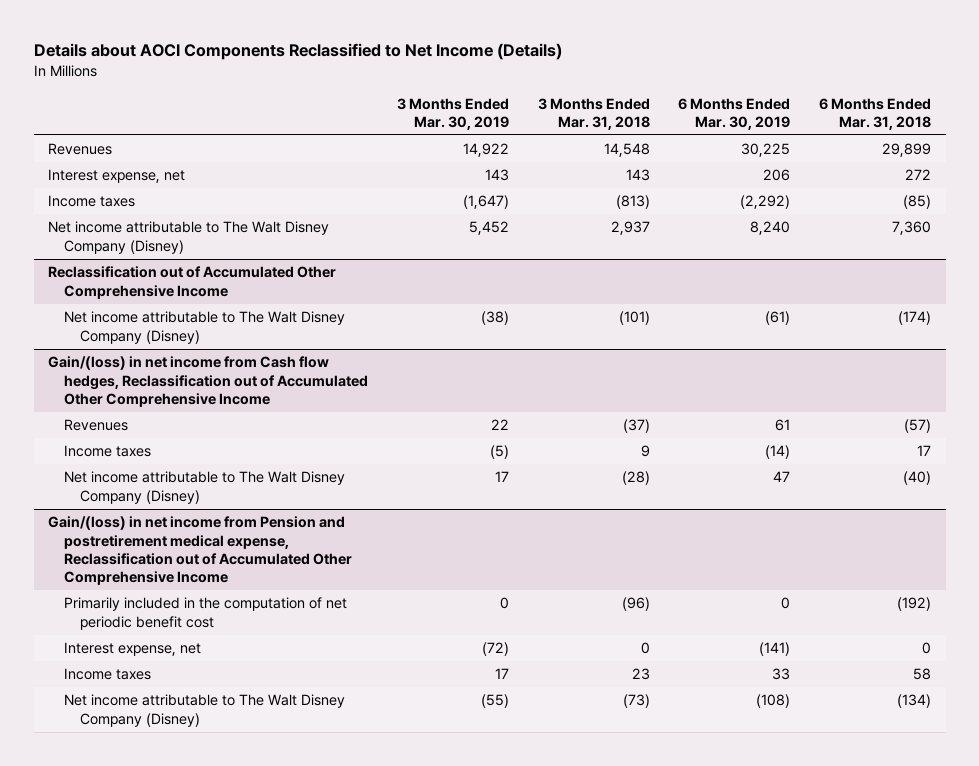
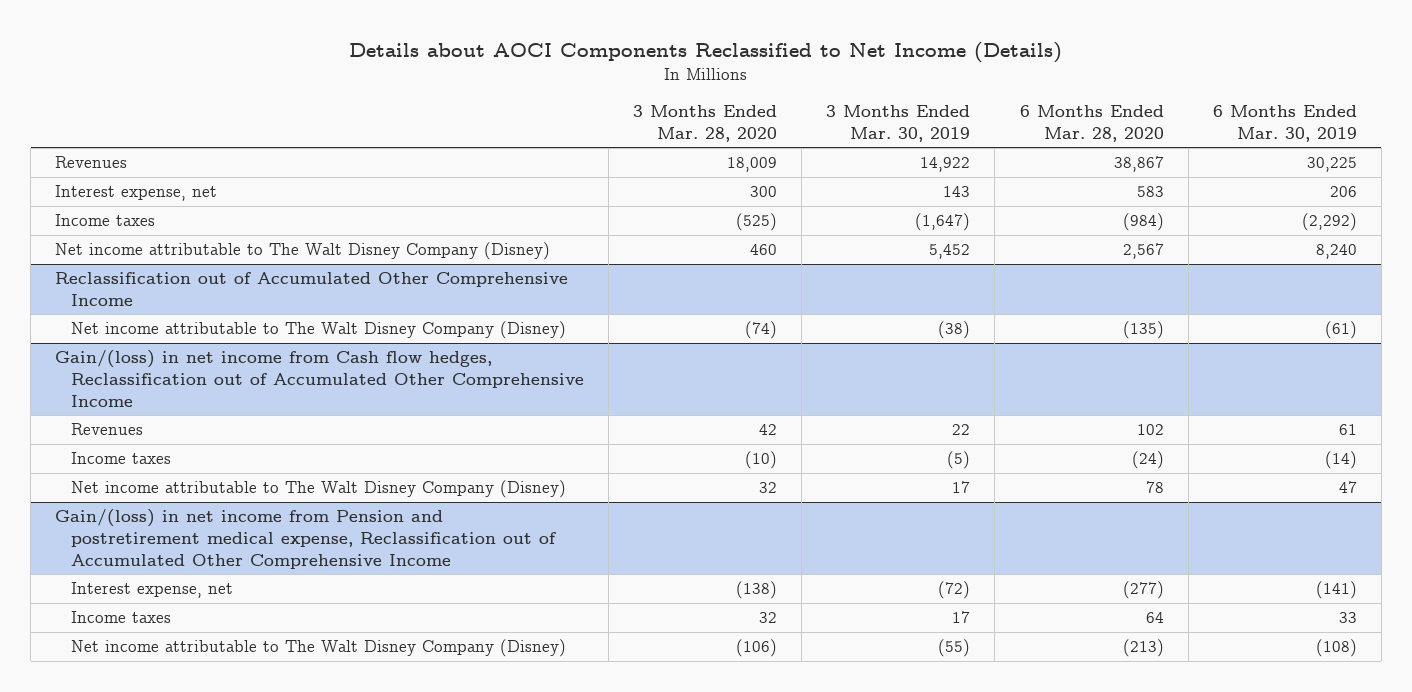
- | 3 Months Ended Mar. 30, 2019 | 3 Months Ended Mar. 31, 2018 | 6 Months Ended Mar. 30, 2019 | 6 Months Ended Mar. 31, 2018
+ | 3 Months Ended Mar. 28, 2020 | 3 Months Ended Mar. 30, 2019 | 6 Months Ended Mar. 28, 2020 | 6 Months Ended Mar. 30, 2019
@ Gain/(loss) in net income from Pension and postretirement medical expense, Reclassification out of Accumulated Other Comprehensive Income
- Primarily included in the computation of net periodic benefit cost | 0 | (96) | 0 | (192)

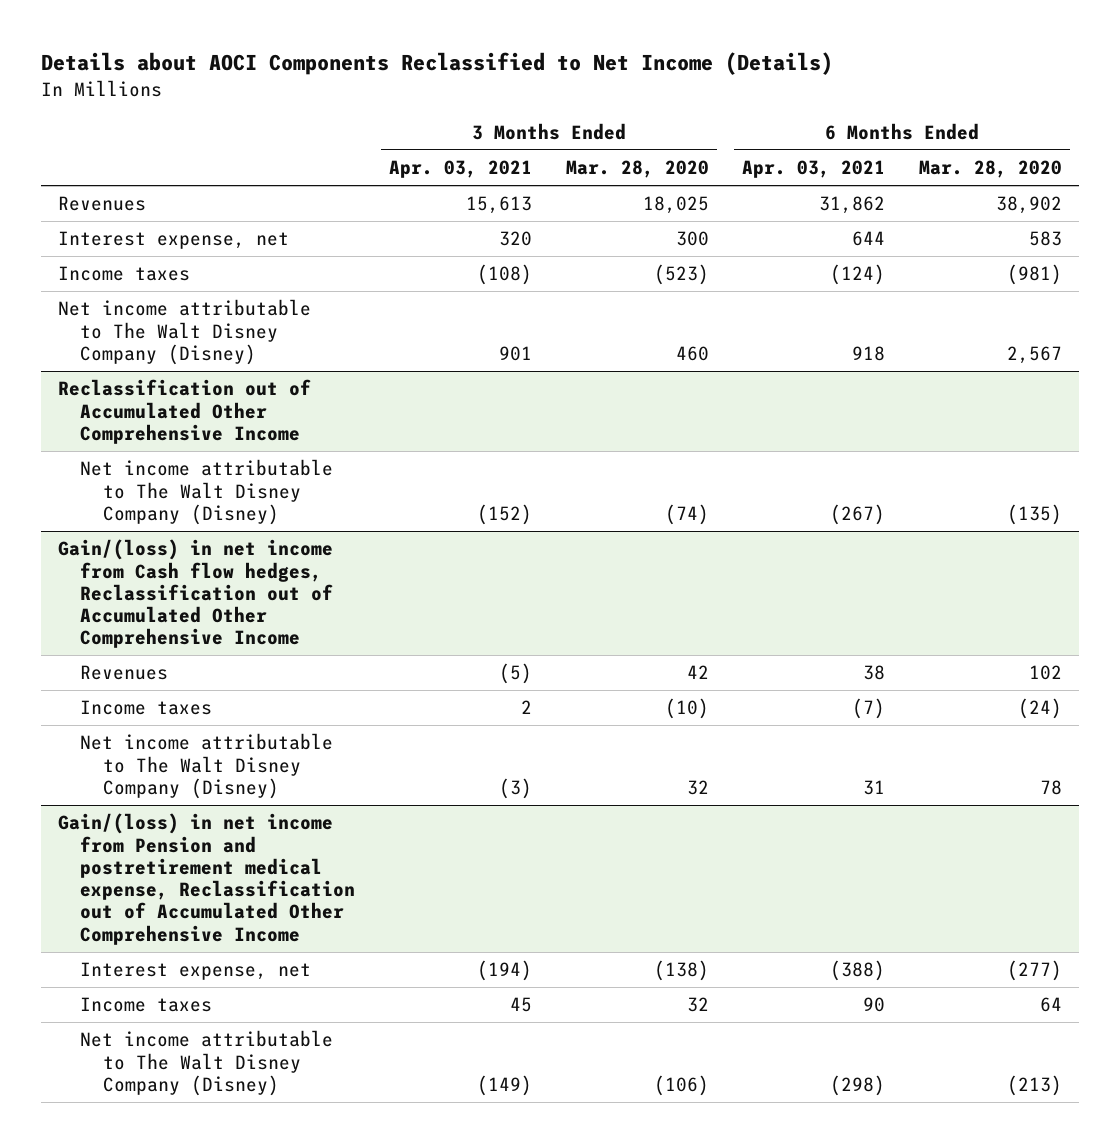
- | 3 Months Ended Mar. 28, 2020 | 3 Months Ended Mar. 30, 2019 | 6 Months Ended Mar. 28, 2020 | 6 Months Ended Mar. 30, 2019
+ | 3 Months Ended Apr. 03, 2021 | 3 Months Ended Mar. 28, 2020 | 6 Months Ended Apr. 03, 2021 | 6 Months Ended Mar. 28, 2020
- Revenues | 18,009 | 14,922 | 38,867 | 30,225
+ Revenues | 15,613 | 18,025 | 31,862 | 38,902
- Income taxes | (525) | (1,647) | (984) | (2,292)
+ Income taxes | (108) | (523) | (124) | (981)

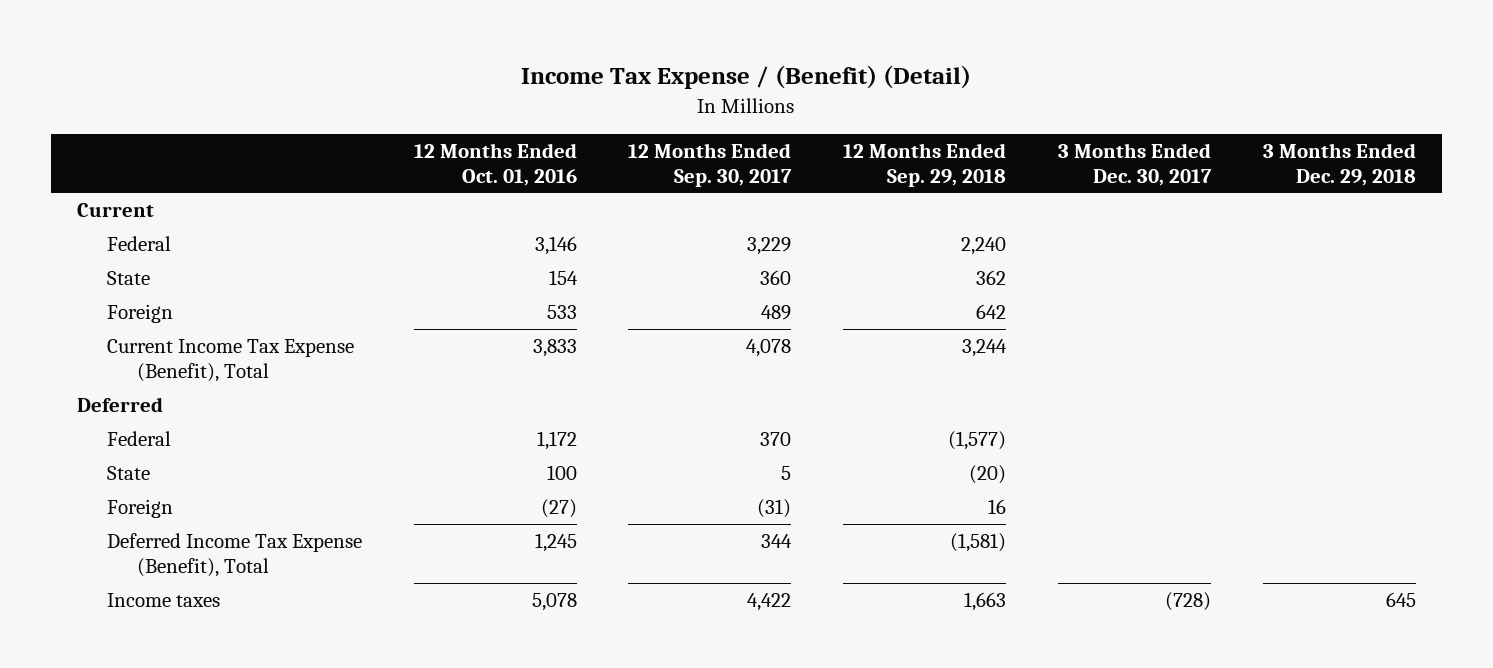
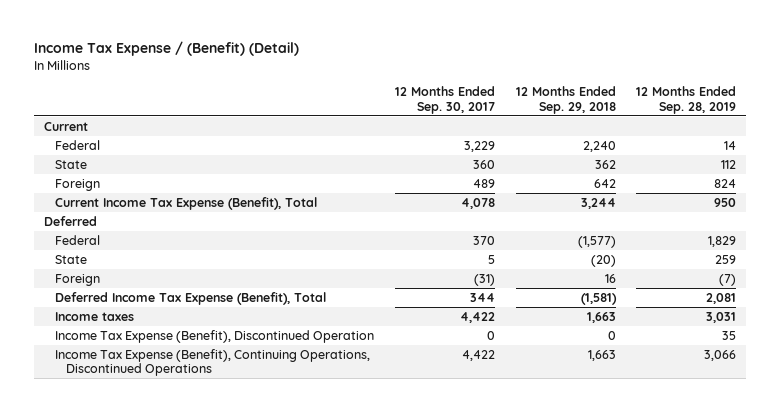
- | 12 Months Ended Oct. 01, 2016 | 12 Months Ended Sep. 30, 2017 | 12 Months Ended Sep. 29, 2018 | 3 Months Ended Dec. 30, 2017 | 3 Months Ended Dec. 29, 2018
+ | 12 Months Ended Sep. 30, 2017 | 12 Months Ended Sep. 29, 2018 | 12 Months Ended Sep. 28, 2019
+ Income Tax Expense (Benefit), Discontinued Operation | 0 | 0 | 35
+ Income Tax Expense (Benefit), Continuing Operations, Discontinued Operations | 4,422 | 1,663 | 3,066

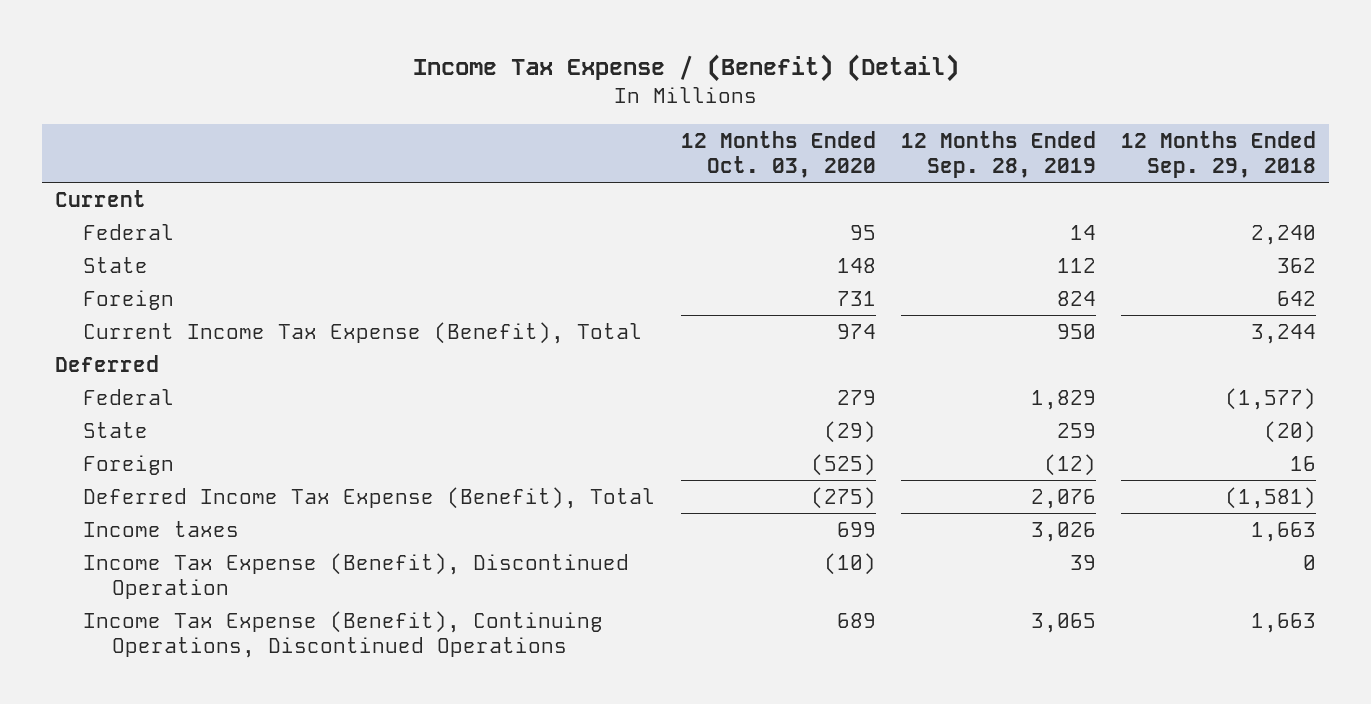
- | 12 Months Ended Sep. 30, 2017 | 12 Months Ended Sep. 29, 2018 | 12 Months Ended Sep. 28, 2019
+ | 12 Months Ended Oct. 03, 2020 | 12 Months Ended Sep. 28, 2019 | 12 Months Ended Sep. 29, 2018
- Foreign | (31) | 16 | (7)
- Deferred Income Tax Expense (Benefit), Total | 344 | (1,581) | 2,081
- Income taxes | 4,422 | 1,663 | 3,031
- Income Tax Expense (Benefit), Discontinued Operation | 0 | 0 | 35
- Income Tax Expense (Benefit), Continuing Operations, Discontinued Operations | 4,422 | 1,663 | 3,066
+ Foreign | (525) | (12) | 16
+ Deferred Income Tax Expense (Benefit), Total | (275) | 2,076 | (1,581)
+ Income taxes | 699 | 3,026 | 1,663
+ Income Tax Expense (Benefit), Discontinued Operation | (10) | 39 | 0
+ Income Tax Expense (Benefit), Continuing Operations, Discontinued Operations | 689 | 3,065 | 1,663

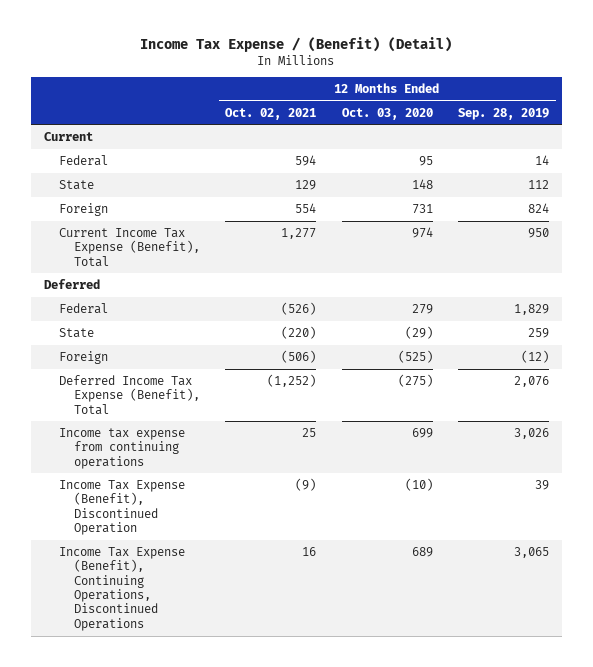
- | 12 Months Ended Oct. 03, 2020 | 12 Months Ended Sep. 28, 2019 | 12 Months Ended Sep. 29, 2018
+ | 12 Months Ended Oct. 02, 2021 | 12 Months Ended Oct. 03, 2020 | 12 Months Ended Sep. 28, 2019
- Income taxes | 699 | 3,026 | 1,663
+ Income tax expense from continuing operations | 25 | 699 | 3,026

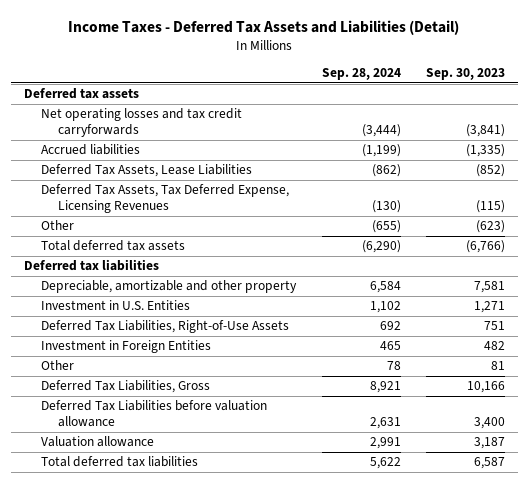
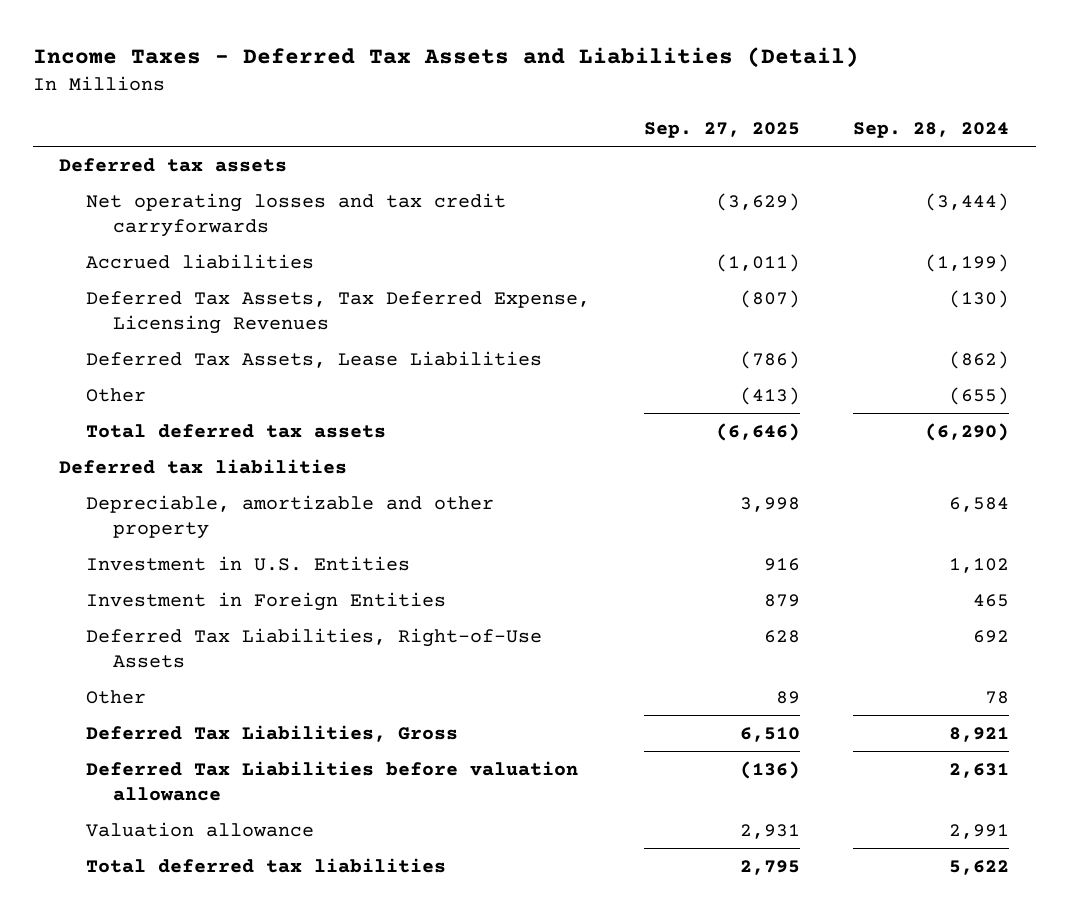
- | Sep. 28, 2024 | Sep. 30, 2023
+ | Sep. 27, 2025 | Sep. 28, 2024
moved down: Deferred Tax Assets, Lease Liabilities | (786) | (862)
moved down: Deferred Tax Liabilities, Right-of-Use Assets | 628 | 692

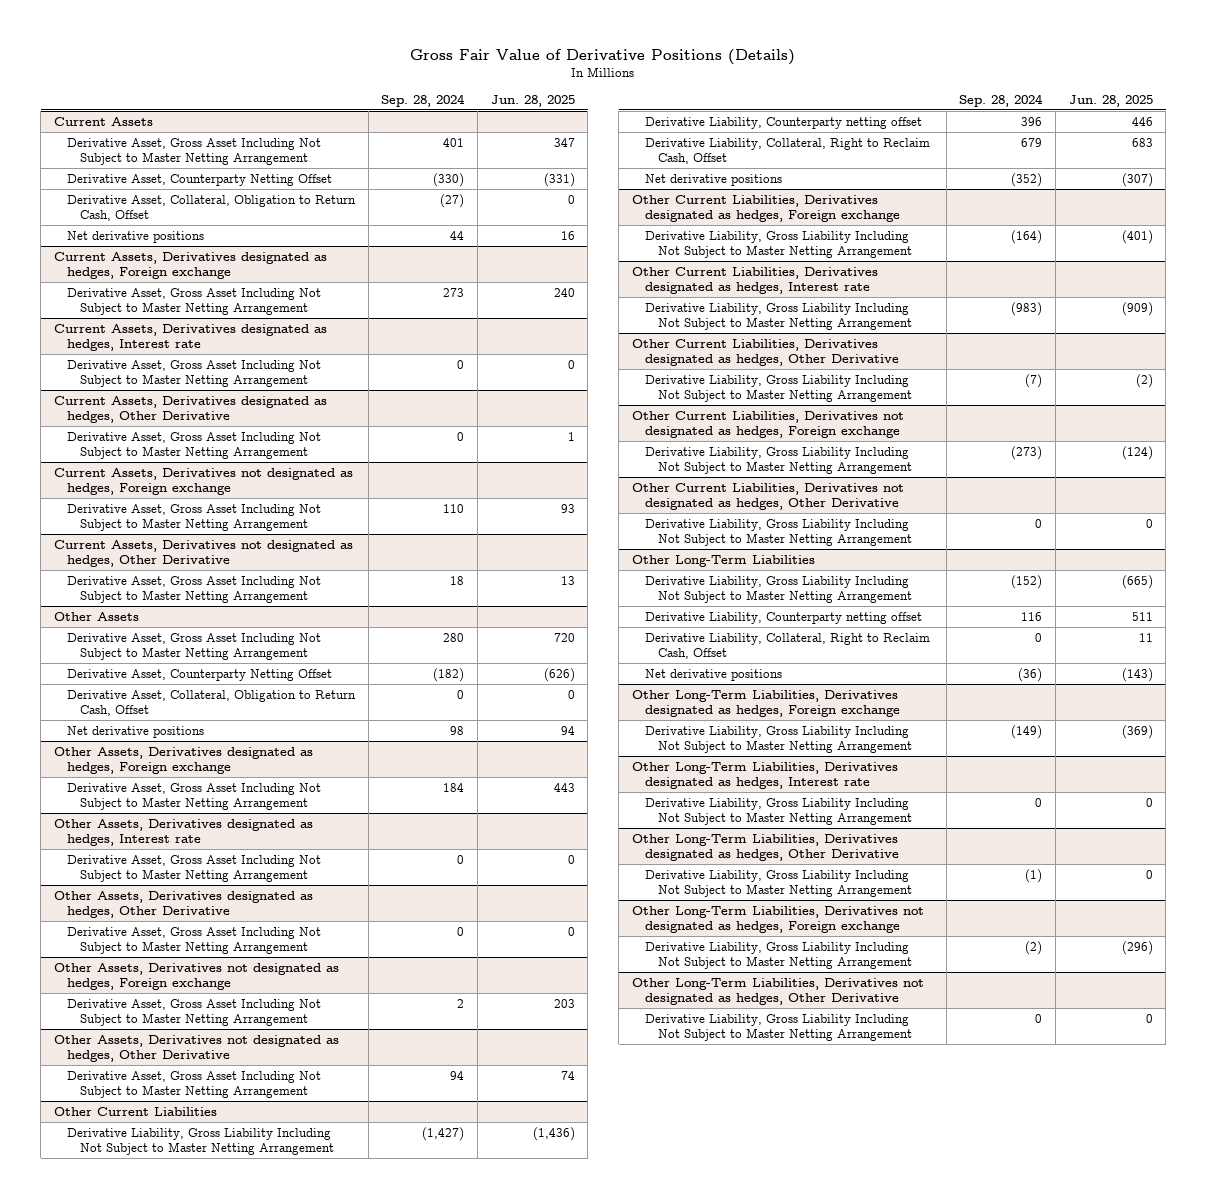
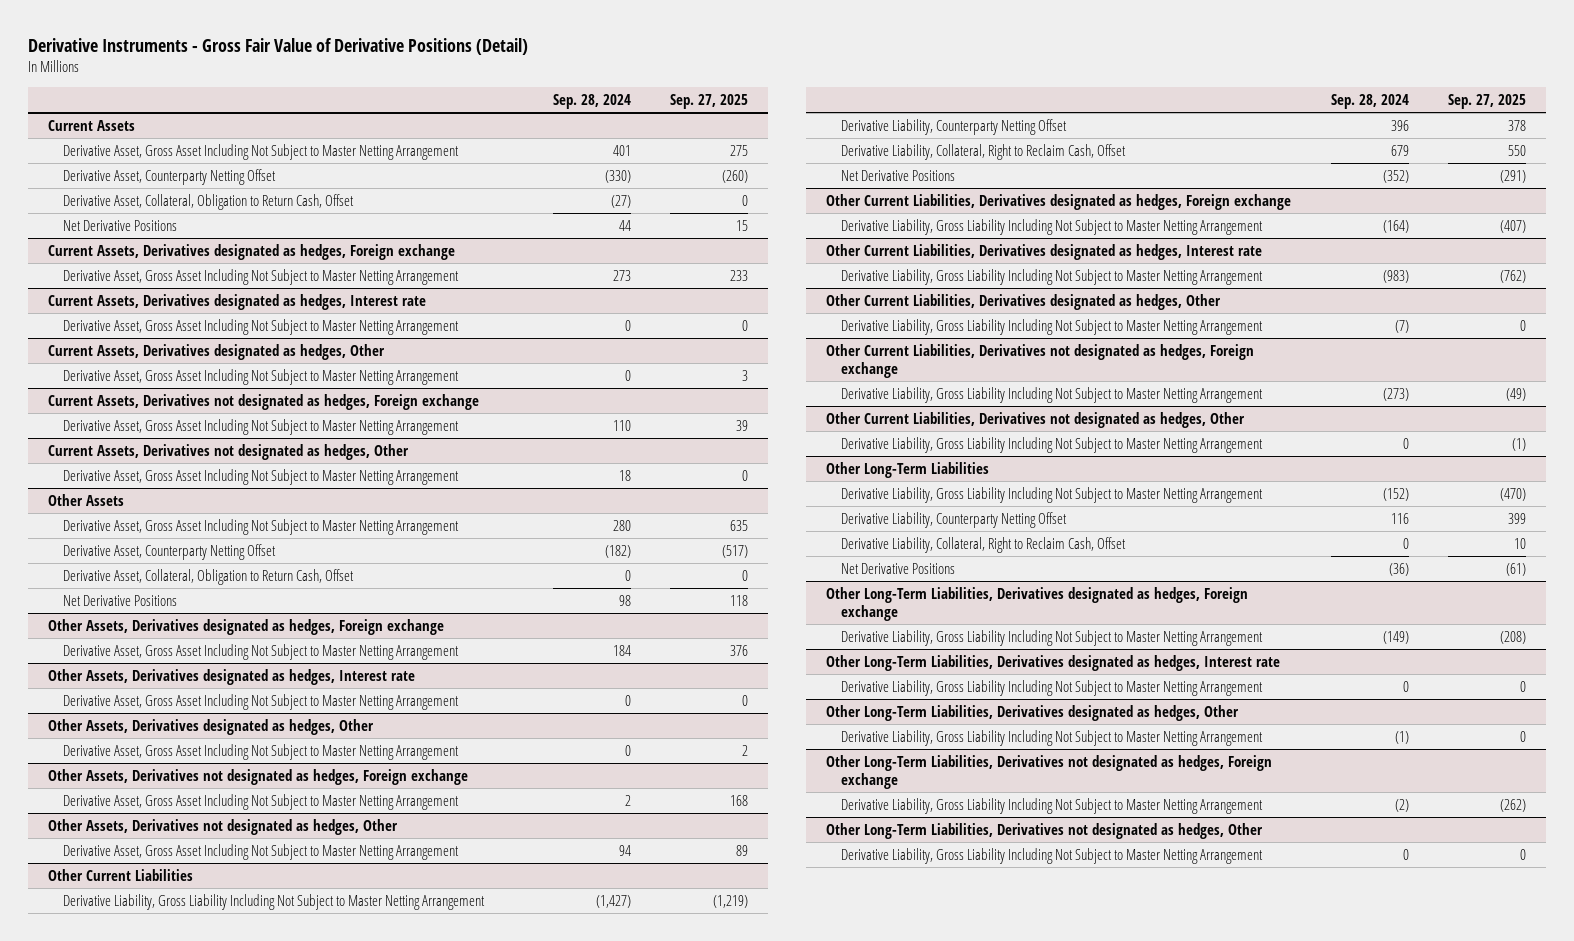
- Gross Fair Value of Derivative Positions (Details)
+ Derivative Instruments - Gross Fair Value of Derivative Positions (Detail)
- | Sep. 28, 2024 | Jun. 28, 2025
+ | Sep. 28, 2024 | Sep. 27, 2025
@ Current Assets
- Net derivative positions | 44 | 16
+ Net Derivative Positions | 44 | 15
- Current Assets, Derivatives designated as hedges, Other Derivative
+ Current Assets, Derivatives designated as hedges, Other
- Current Assets, Derivatives not designated as hedges, Other Derivative
+ Current Assets, Derivatives not designated as hedges, Other
@ Other Assets
- Net derivative positions | 98 | 94
+ Net Derivative Positions | 98 | 118
- Other Assets, Derivatives designated as hedges, Other Derivative
+ Other Assets, Derivatives designated as hedges, Other
- Other Assets, Derivatives not designated as hedges, Other Derivative
+ Other Assets, Derivatives not designated as hedges, Other
@ Other Current Liabilities
- Derivative Liability, Counterparty netting offset | 396 | 446
+ Derivative Liability, Counterparty Netting Offset | 396 | 378
- Net derivative positions | (352) | (307)
+ Net Derivative Positions | (352) | (291)
- Other Current Liabilities, Derivatives designated as hedges, Other Derivative
+ Other Current Liabilities, Derivatives designated as hedges, Other
- Other Current Liabilities, Derivatives not designated as hedges, Other Derivative
+ Other Current Liabilities, Derivatives not designated as hedges, Other
@ Other Long-Term Liabilities
- Derivative Liability, Counterparty netting offset | 116 | 511
+ Derivative Liability, Counterparty Netting Offset | 116 | 399
- Net derivative positions | (36) | (143)
+ Net Derivative Positions | (36) | (61)
- Other Long-Term Liabilities, Derivatives designated as hedges, Other Derivative
+ Other Long-Term Liabilities, Derivatives designated as hedges, Other
- Other Long-Term Liabilities, Derivatives not designated as hedges, Other Derivative
+ Other Long-Term Liabilities, Derivatives not designated as hedges, Other

